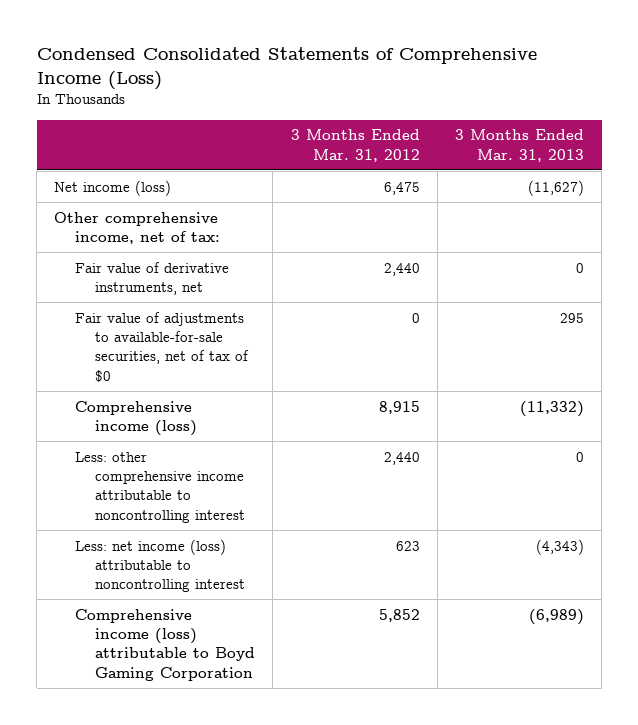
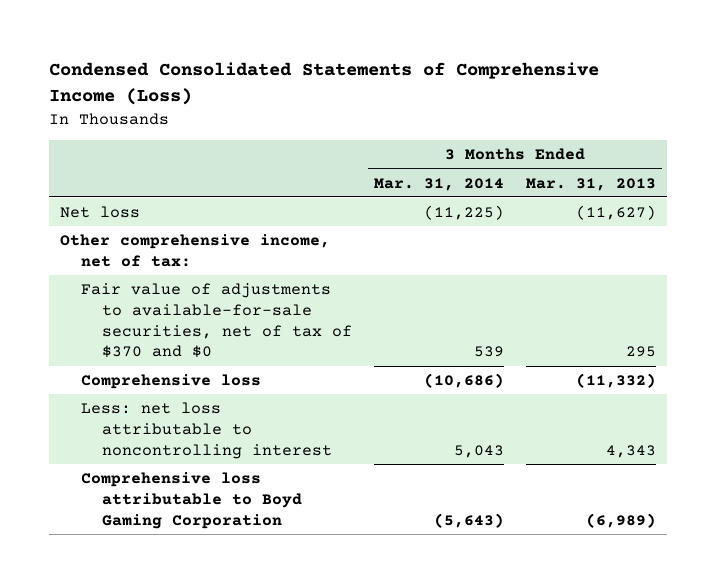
- | 3 Months Ended Mar. 31, 2012 | 3 Months Ended Mar. 31, 2013
+ | 3 Months Ended Mar. 31, 2014 | 3 Months Ended Mar. 31, 2013
- Net income (loss) | 6,475 | (11,627)
+ Net loss | (11,225) | (11,627)
- Fair value of derivative instruments, net | 2,440 | 0
- Fair value of adjustments to available-for-sale securities, net of tax of $0 | 0 | 295
- Comprehensive income (loss) | 8,915 | (11,332)
- Less: other comprehensive income attributable to noncontrolling interest | 2,440 | 0
- Less: net income (loss) attributable to noncontrolling interest | 623 | (4,343)
- Comprehensive income (loss) attributable to Boyd Gaming Corporation | 5,852 | (6,989)
+ Fair value of adjustments to available-for-sale securities, net of tax of $370 and $0 | 539 | 295
+ Comprehensive loss | (10,686) | (11,332)
+ Less: net loss attributable to noncontrolling interest | 5,043 | 4,343
+ Comprehensive loss attributable to Boyd Gaming Corporation | (5,643) | (6,989)

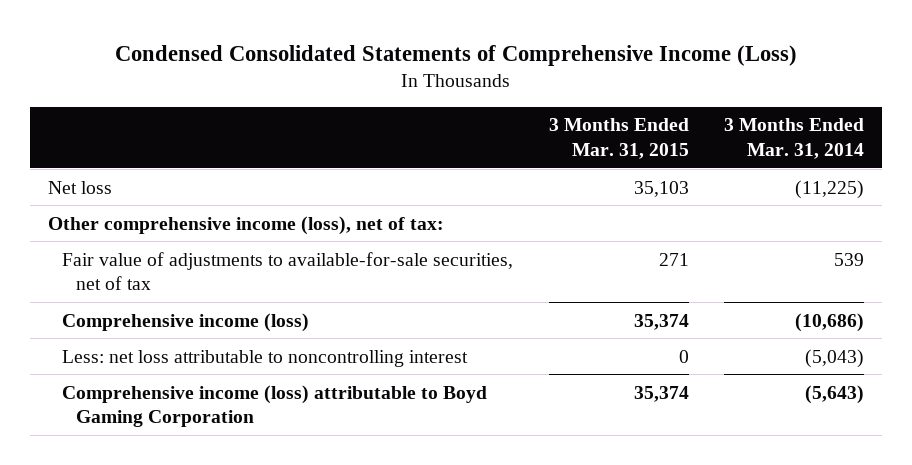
- | 3 Months Ended Mar. 31, 2014 | 3 Months Ended Mar. 31, 2013
+ | 3 Months Ended Mar. 31, 2015 | 3 Months Ended Mar. 31, 2014
- Other comprehensive income, net of tax:
- Fair value of adjustments to available-for-sale securities, net of tax of $370 and $0 | 539 | 295
- Comprehensive loss | (10,686) | (11,332)
- Less: net loss attributable to noncontrolling interest | 5,043 | 4,343
- Comprehensive loss attributable to Boyd Gaming Corporation | (5,643) | (6,989)
+ Other comprehensive income (loss), net of tax:
+ Fair value of adjustments to available-for-sale securities, net of tax | 271 | 539
+ Comprehensive income (loss) | 35,374 | (10,686)
+ Less: net loss attributable to noncontrolling interest | 0 | (5,043)
+ Comprehensive income (loss) attributable to Boyd Gaming Corporation | 35,374 | (5,643)

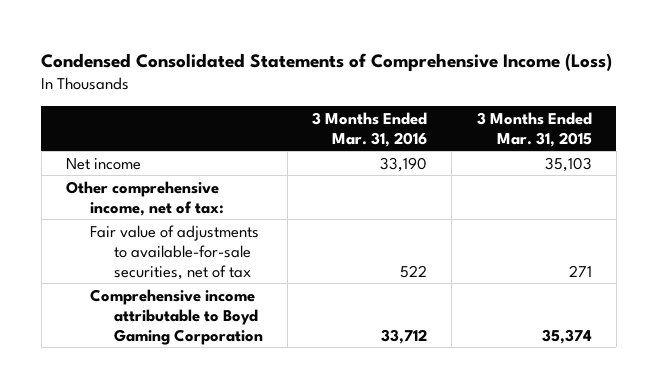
- | 3 Months Ended Mar. 31, 2015 | 3 Months Ended Mar. 31, 2014
+ | 3 Months Ended Mar. 31, 2016 | 3 Months Ended Mar. 31, 2015
- Net loss | 35,103 | (11,225)
- Other comprehensive income (loss), net of tax:
+ Net income | 33,190 | 35,103
+ Other comprehensive income, net of tax:
- Comprehensive income (loss) | 35,374 | (10,686)
- Less: net loss attributable to noncontrolling interest | 0 | (5,043)
- Comprehensive income (loss) attributable to Boyd Gaming Corporation | 35,374 | (5,643)
+ Comprehensive income attributable to Boyd Gaming Corporation | 33,712 | 35,374

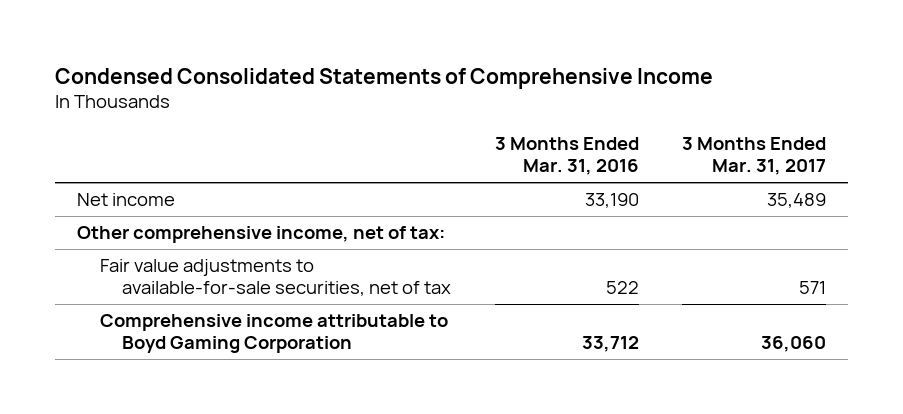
- Condensed Consolidated Statements of Comprehensive Income (Loss)
+ Condensed Consolidated Statements of Comprehensive Income
- | 3 Months Ended Mar. 31, 2016 | 3 Months Ended Mar. 31, 2015
+ | 3 Months Ended Mar. 31, 2016 | 3 Months Ended Mar. 31, 2017
- Fair value of adjustments to available-for-sale securities, net of tax | 522 | 271
+ Fair value adjustments to available-for-sale securities, net of tax | 522 | 571

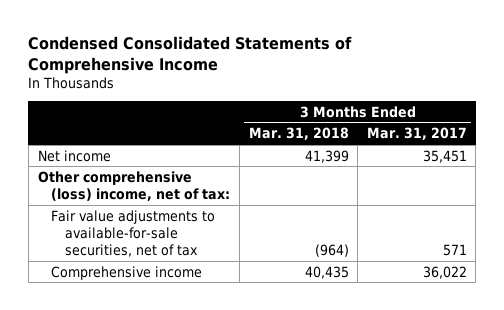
- | 3 Months Ended Mar. 31, 2016 | 3 Months Ended Mar. 31, 2017
+ | 3 Months Ended Mar. 31, 2018 | 3 Months Ended Mar. 31, 2017
- Net income | 33,190 | 35,489
- Other comprehensive income, net of tax:
+ Net income | 41,399 | 35,451
+ Other comprehensive (loss) income, net of tax:
- Comprehensive income attributable to Boyd Gaming Corporation | 33,712 | 36,060
+ Comprehensive income | 40,435 | 36,022

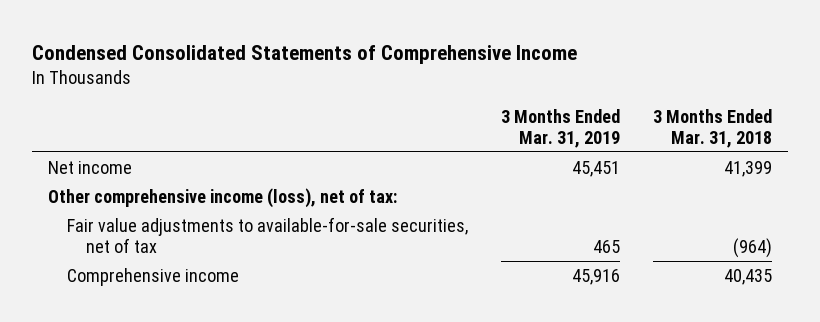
- | 3 Months Ended Mar. 31, 2018 | 3 Months Ended Mar. 31, 2017
+ | 3 Months Ended Mar. 31, 2019 | 3 Months Ended Mar. 31, 2018
- Other comprehensive (loss) income, net of tax:
+ Other comprehensive income (loss), net of tax:

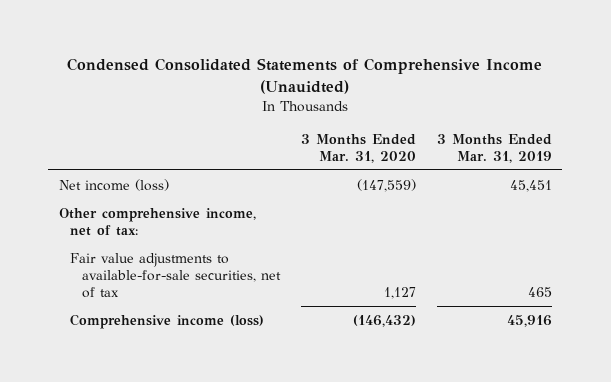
- Condensed Consolidated Statements of Comprehensive Income
+ Condensed Consolidated Statements of Comprehensive Income (Unauidted)
- | 3 Months Ended Mar. 31, 2019 | 3 Months Ended Mar. 31, 2018
+ | 3 Months Ended Mar. 31, 2020 | 3 Months Ended Mar. 31, 2019
- Net income | 45,451 | 41,399
- Other comprehensive income (loss), net of tax:
+ Net income (loss) | (147,559) | 45,451
+ Other comprehensive income, net of tax:
- Comprehensive income | 45,916 | 40,435
+ Comprehensive income (loss) | (146,432) | 45,916

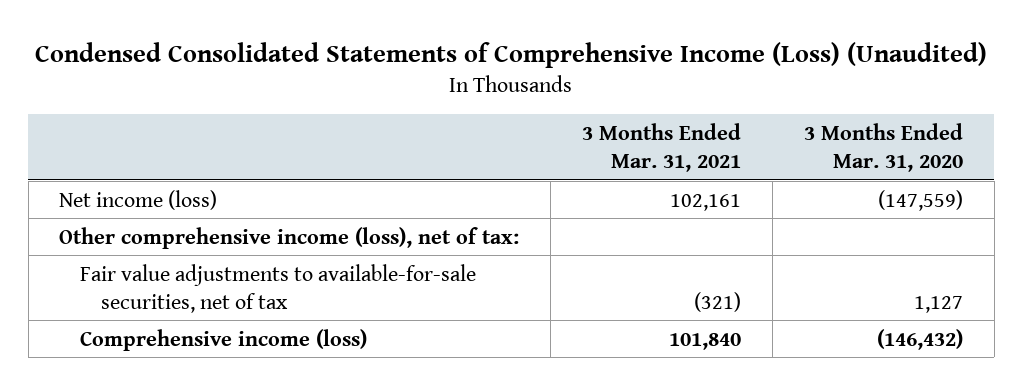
- Condensed Consolidated Statements of Comprehensive Income (Unauidted)
+ Condensed Consolidated Statements of Comprehensive Income (Loss) (Unaudited)
- | 3 Months Ended Mar. 31, 2020 | 3 Months Ended Mar. 31, 2019
+ | 3 Months Ended Mar. 31, 2021 | 3 Months Ended Mar. 31, 2020
- Other comprehensive income, net of tax:
+ Other comprehensive income (loss), net of tax:

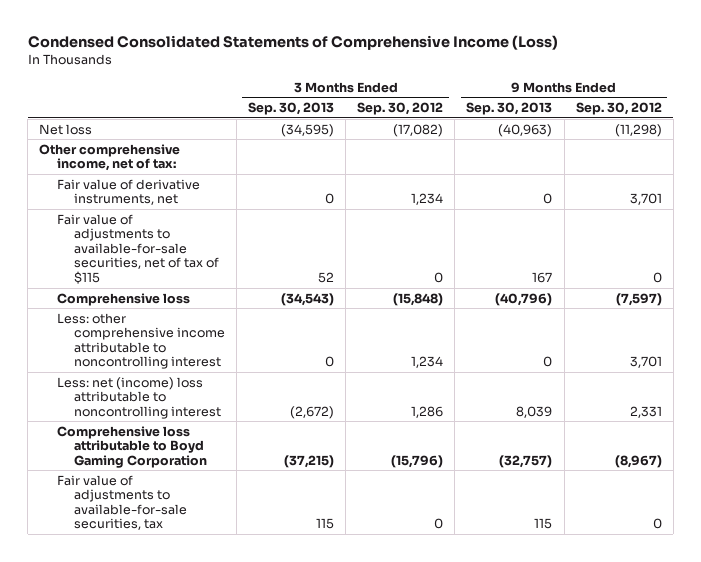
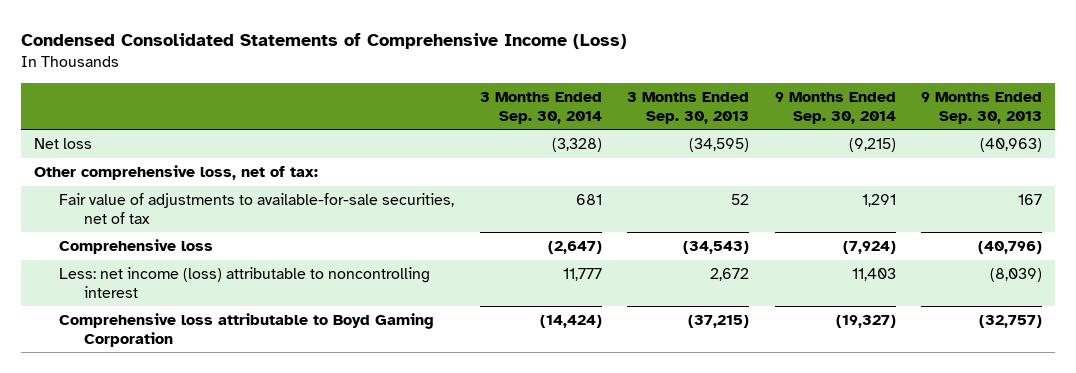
- | 3 Months Ended Sep. 30, 2013 | 3 Months Ended Sep. 30, 2012 | 9 Months Ended Sep. 30, 2013 | 9 Months Ended Sep. 30, 2012
+ | 3 Months Ended Sep. 30, 2014 | 3 Months Ended Sep. 30, 2013 | 9 Months Ended Sep. 30, 2014 | 9 Months Ended Sep. 30, 2013
- Other comprehensive income, net of tax:
- Fair value of derivative instruments, net | 0 | 1,234 | 0 | 3,701
- Fair value of adjustments to available-for-sale securities, net of tax of $115 | 52 | 0 | 167 | 0
+ Other comprehensive loss, net of tax:
+ Fair value of adjustments to available-for-sale securities, net of tax | 681 | 52 | 1,291 | 167
- Less: other comprehensive income attributable to noncontrolling interest | 0 | 1,234 | 0 | 3,701
- Less: net (income) loss attributable to noncontrolling interest | (2,672) | 1,286 | 8,039 | 2,331
+ Less: net income (loss) attributable to noncontrolling interest | 11,777 | 2,672 | 11,403 | (8,039)
- Fair value of adjustments to available-for-sale securities, tax | 115 | 0 | 115 | 0

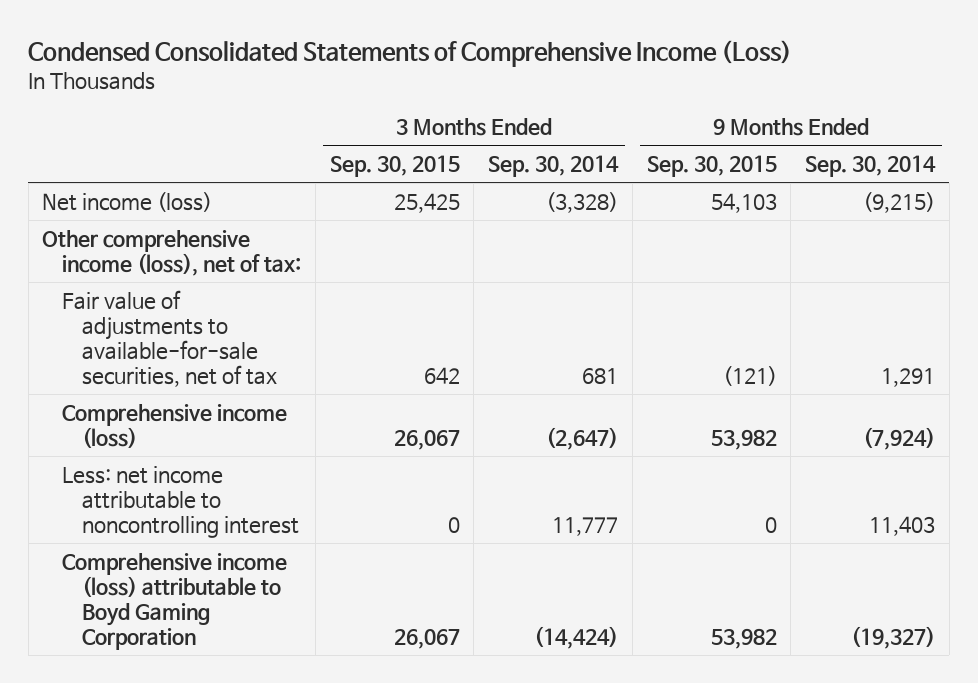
- | 3 Months Ended Sep. 30, 2014 | 3 Months Ended Sep. 30, 2013 | 9 Months Ended Sep. 30, 2014 | 9 Months Ended Sep. 30, 2013
+ | 3 Months Ended Sep. 30, 2015 | 3 Months Ended Sep. 30, 2014 | 9 Months Ended Sep. 30, 2015 | 9 Months Ended Sep. 30, 2014
- Net loss | (3,328) | (34,595) | (9,215) | (40,963)
- Other comprehensive loss, net of tax:
+ Net income (loss) | 25,425 | (3,328) | 54,103 | (9,215)
+ Other comprehensive income (loss), net of tax:
- Comprehensive loss | (2,647) | (34,543) | (7,924) | (40,796)
- Less: net income (loss) attributable to noncontrolling interest | 11,777 | 2,672 | 11,403 | (8,039)
- Comprehensive loss attributable to Boyd Gaming Corporation | (14,424) | (37,215) | (19,327) | (32,757)
+ Comprehensive income (loss) | 26,067 | (2,647) | 53,982 | (7,924)
+ Less: net income attributable to noncontrolling interest | 0 | 11,777 | 0 | 11,403
+ Comprehensive income (loss) attributable to Boyd Gaming Corporation | 26,067 | (14,424) | 53,982 | (19,327)

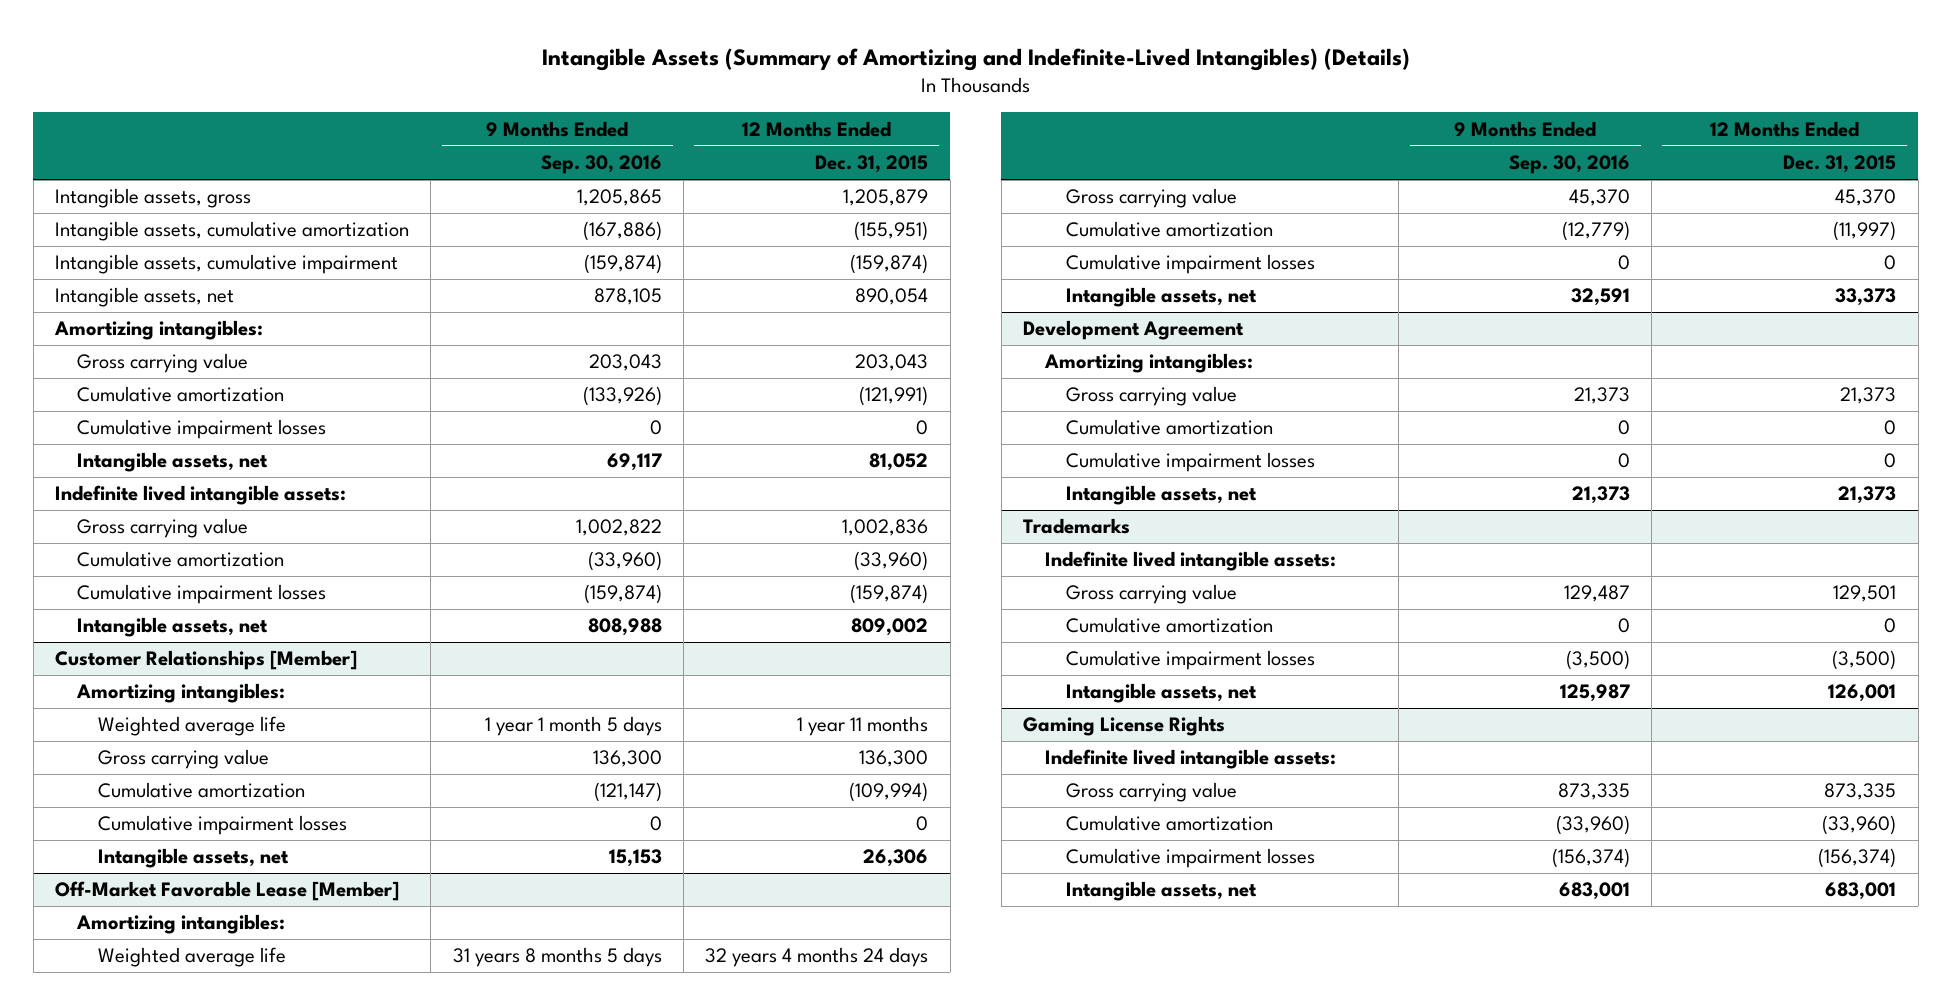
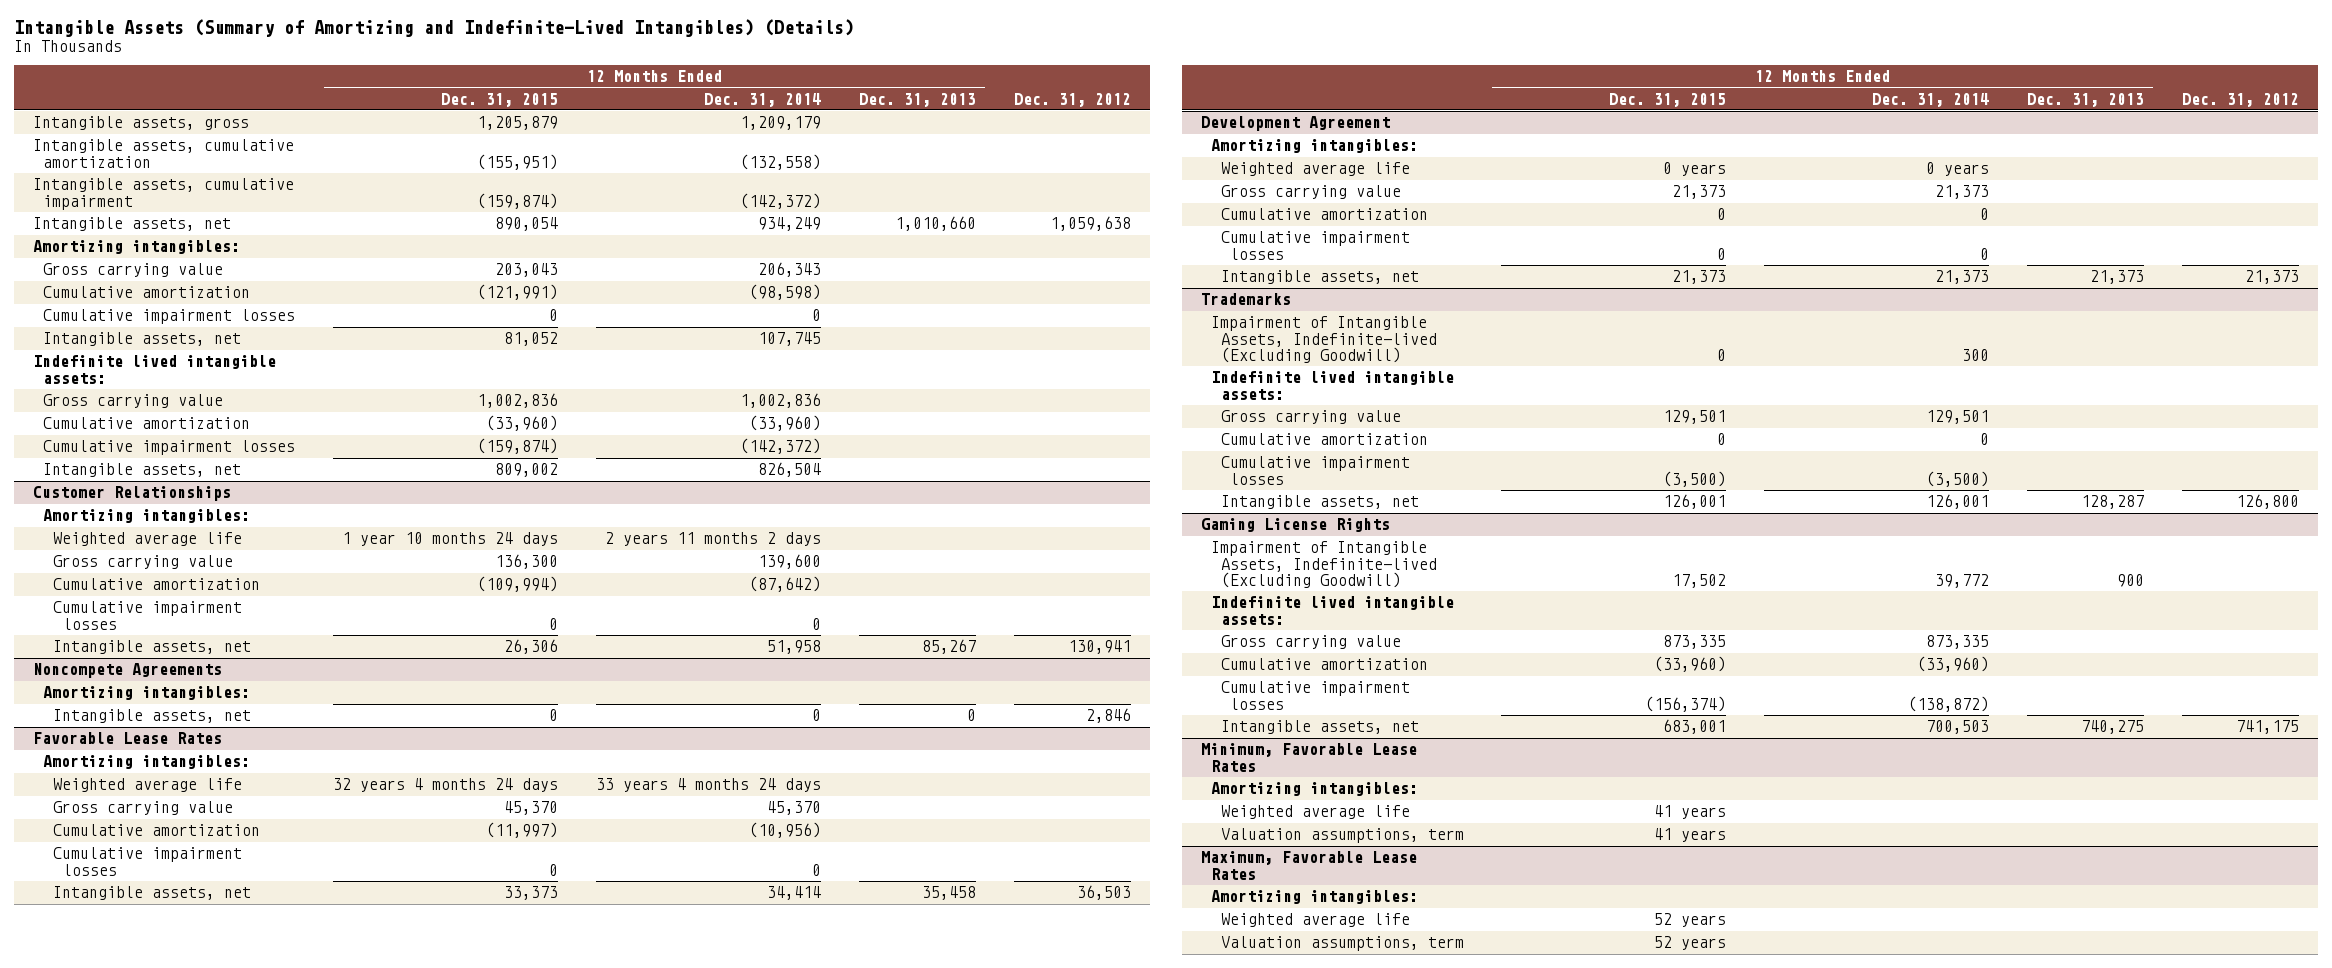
- | 9 Months Ended Sep. 30, 2016 | 12 Months Ended Dec. 31, 2015
+ | 12 Months Ended Dec. 31, 2015 | 12 Months Ended Dec. 31, 2014 | 12 Months Ended Dec. 31, 2013 | Dec. 31, 2012
- Customer Relationships [Member]
+ Customer Relationships
- Weighted average life | 1 year 1 month 5 days | 1 year 11 months
+ Weighted average life | 1 year 10 months 24 days | 2 years 11 months 2 days | |
- Off-Market Favorable Lease [Member]
+ Noncompete Agreements
+ Intangible assets, net | 0 | 0 | 0 | 2,846
+ Favorable Lease Rates
+ Amortizing intangibles:
@ Development Agreement
+ Weighted average life | 0 years | 0 years | |
@ Trademarks
+ Impairment of Intangible Assets, Indefinite-lived (Excluding Goodwill) | 0 | 300 | |
@ Gaming License Rights
+ Impairment of Intangible Assets, Indefinite-lived (Excluding Goodwill) | 17,502 | 39,772 | 900 |
+ Minimum, Favorable Lease Rates
+ Amortizing intangibles:
+ Weighted average life | 41 years | | |
+ Valuation assumptions, term | 41 years | | |
+ Maximum, Favorable Lease Rates
+ Amortizing intangibles:
+ Weighted average life | 52 years | | |
+ Valuation assumptions, term | 52 years | | |

